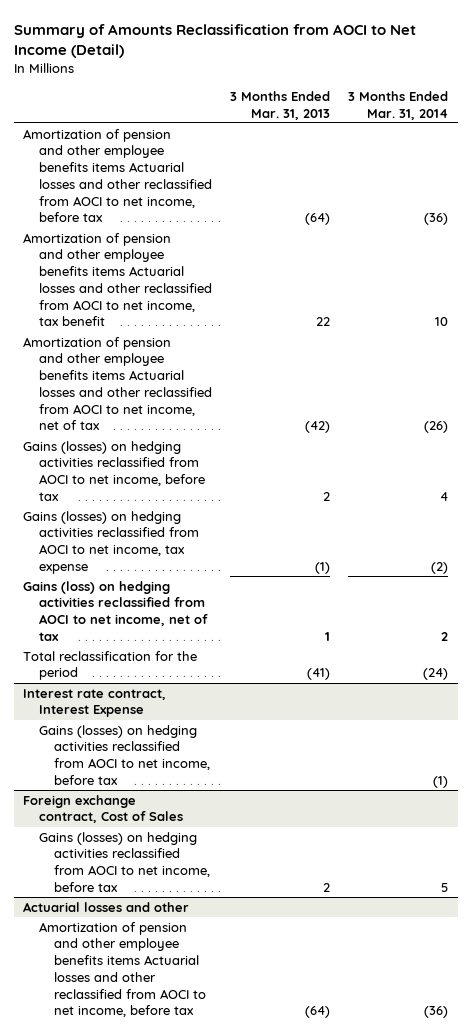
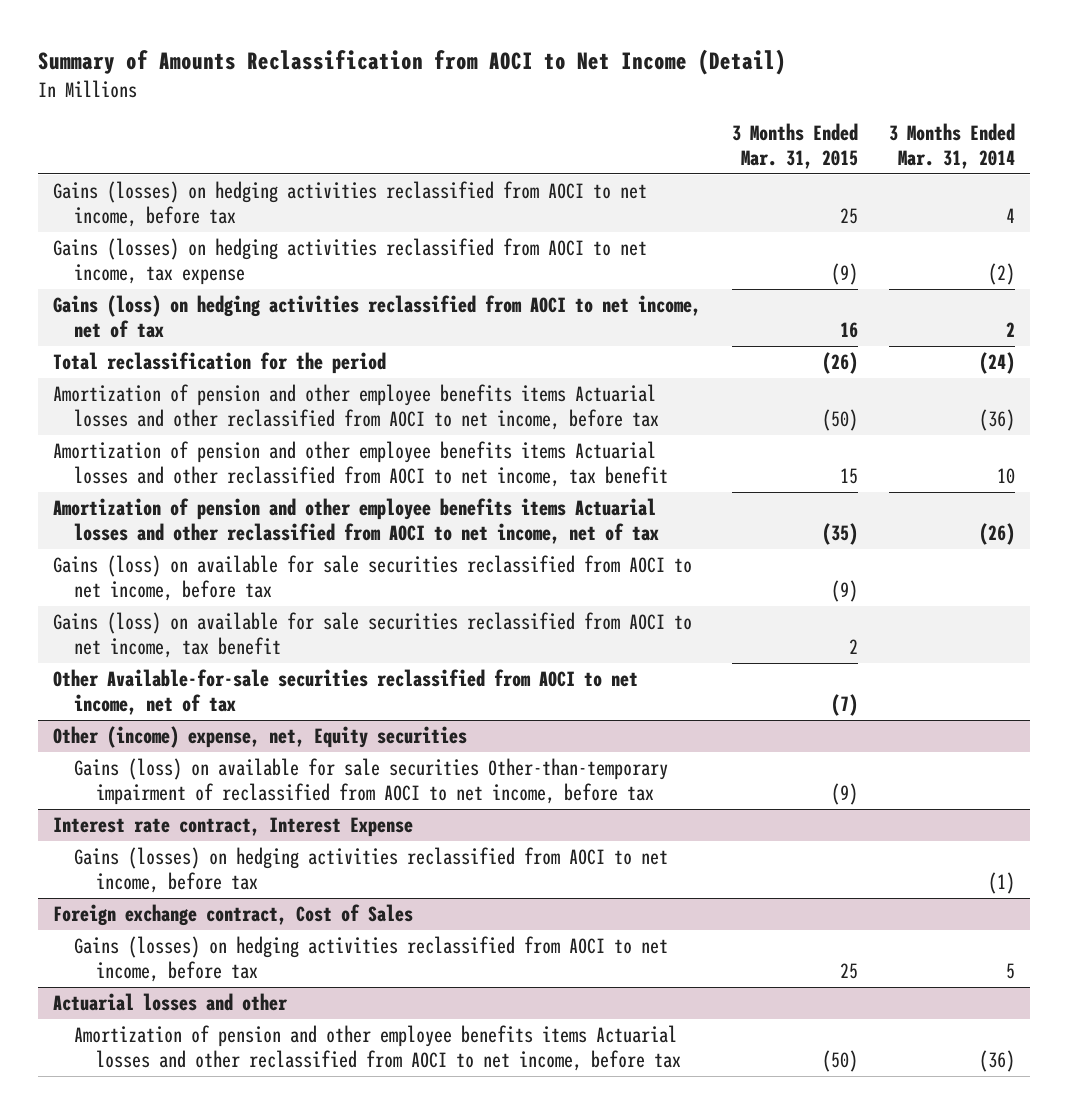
- | 3 Months Ended Mar. 31, 2013 | 3 Months Ended Mar. 31, 2014
+ | 3 Months Ended Mar. 31, 2015 | 3 Months Ended Mar. 31, 2014
moved down: Amortization of pension and other employee benefits items Actuarial losses and other reclassified from AOCI to net income, before tax | (50) | (36)
moved down: Amortization of pension and other employee benefits items Actuarial losses and other reclassified from AOCI to net income, tax benefit | 15 | 10
moved down: Amortization of pension and other employee benefits items Actuarial losses and other reclassified from AOCI to net income, net of tax | (35) | (26)
+ Gains (loss) on available for sale securities reclassified from AOCI to net income, before tax | (9) |
+ Gains (loss) on available for sale securities reclassified from AOCI to net income, tax benefit | 2 |
+ Other Available-for-sale securities reclassified from AOCI to net income, net of tax | (7) |
+ Other (income) expense, net, Equity securities
+ Gains (loss) on available for sale securities Other-than-temporary impairment of reclassified from AOCI to net income, before tax | (9) |

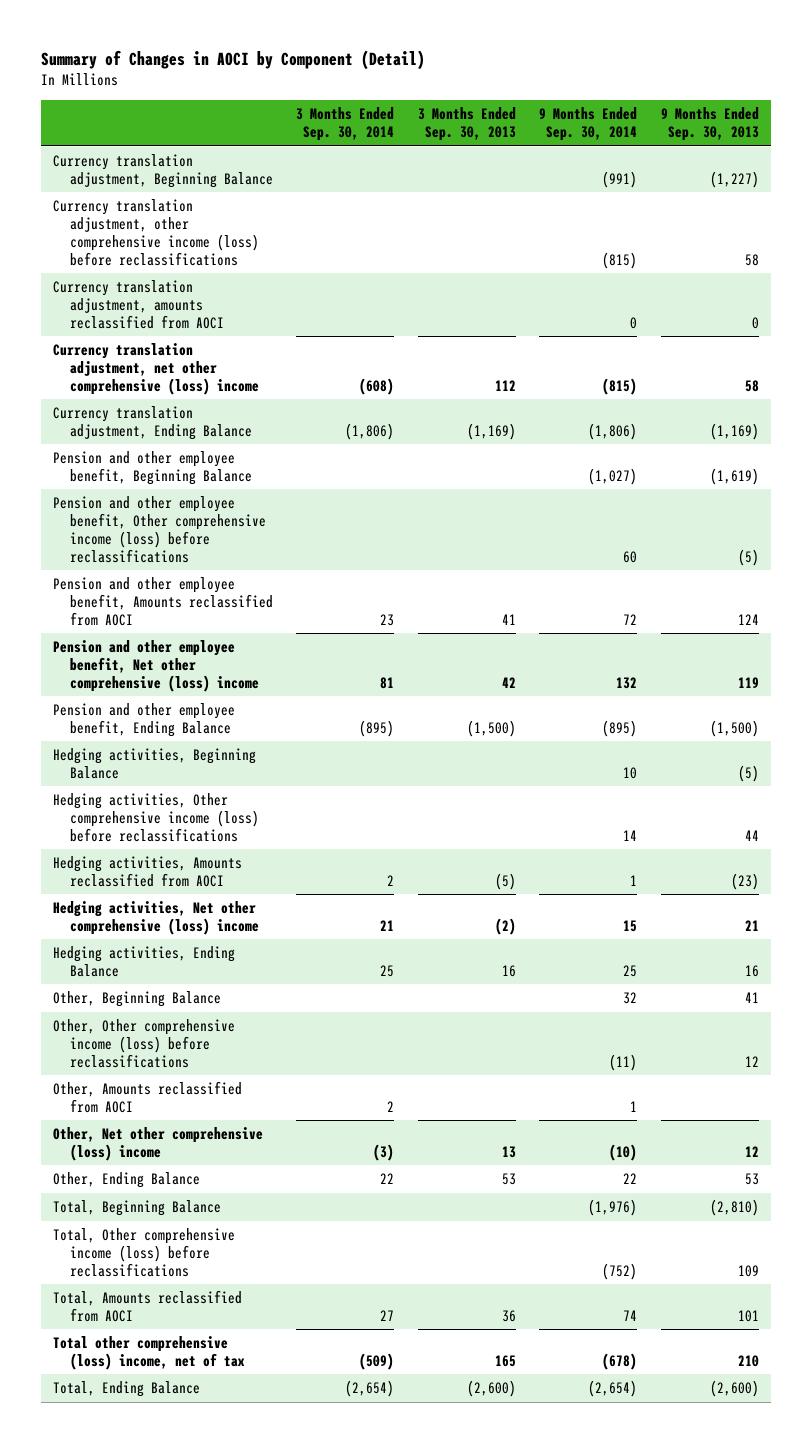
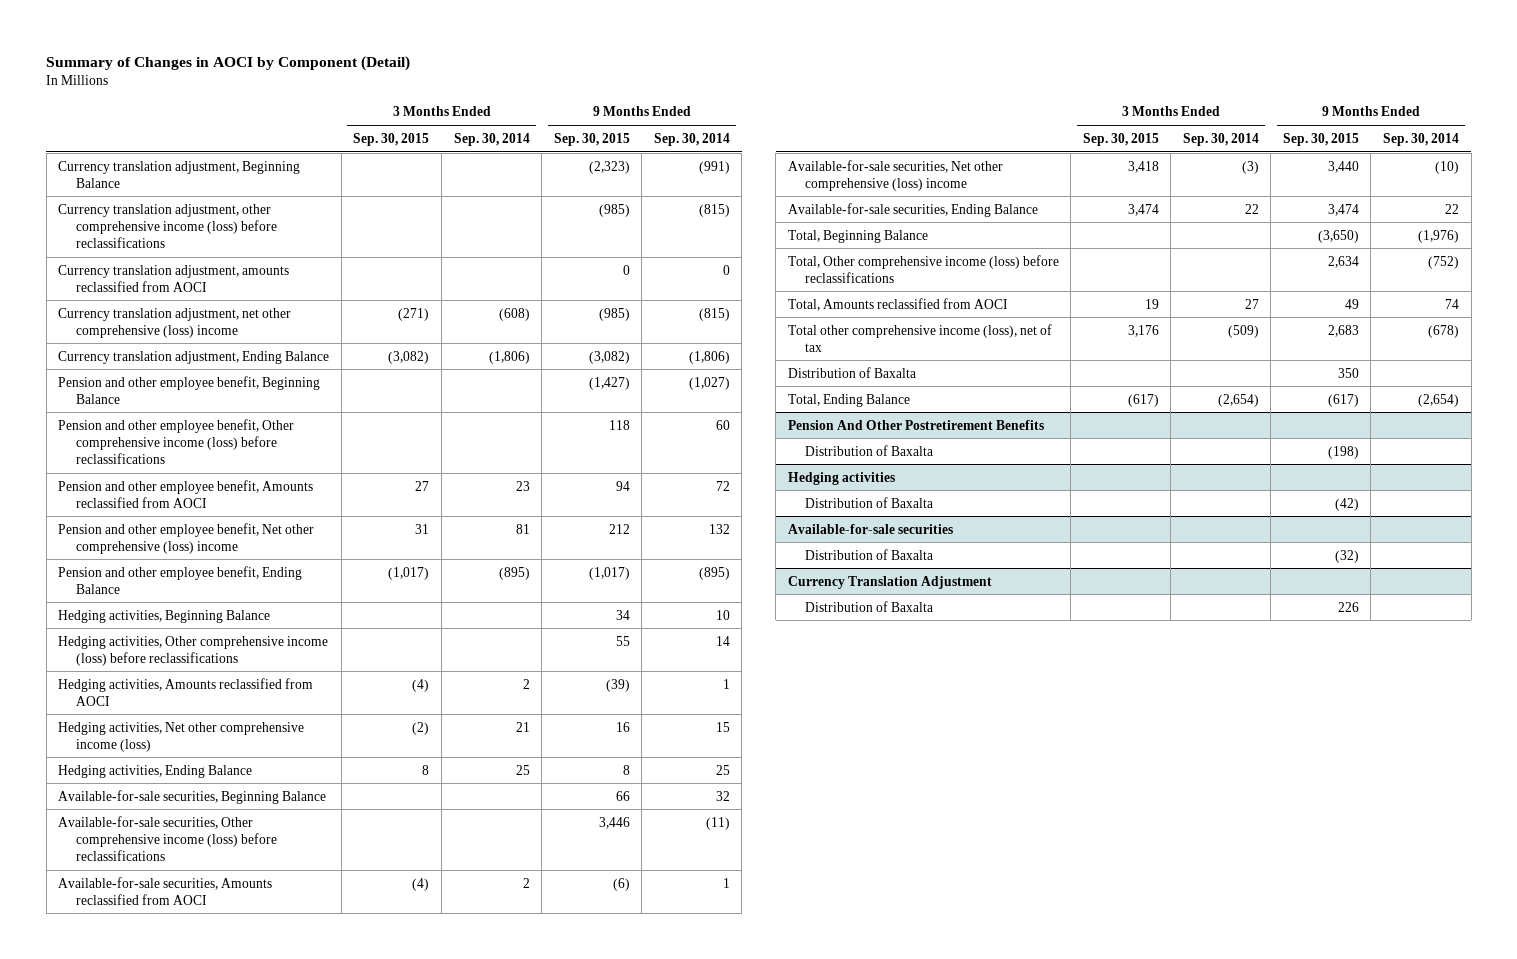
- | 3 Months Ended Sep. 30, 2014 | 3 Months Ended Sep. 30, 2013 | 9 Months Ended Sep. 30, 2014 | 9 Months Ended Sep. 30, 2013
+ | 3 Months Ended Sep. 30, 2015 | 3 Months Ended Sep. 30, 2014 | 9 Months Ended Sep. 30, 2015 | 9 Months Ended Sep. 30, 2014
- Hedging activities, Net other comprehensive (loss) income | 21 | (2) | 15 | 21
+ Hedging activities, Net other comprehensive income (loss) | (2) | 21 | 16 | 15
- Other, Beginning Balance | | | 32 | 41
- Other, Other comprehensive income (loss) before reclassifications | | | (11) | 12
- Other, Amounts reclassified from AOCI | 2 | | 1 |
- Other, Net other comprehensive (loss) income | (3) | 13 | (10) | 12
- Other, Ending Balance | 22 | 53 | 22 | 53
+ Available-for-sale securities, Beginning Balance | | | 66 | 32
+ Available-for-sale securities, Other comprehensive income (loss) before reclassifications | | | 3,446 | (11)
+ Available-for-sale securities, Amounts reclassified from AOCI | (4) | 2 | (6) | 1
+ Available-for-sale securities, Net other comprehensive (loss) income | 3,418 | (3) | 3,440 | (10)
+ Available-for-sale securities, Ending Balance | 3,474 | 22 | 3,474 | 22
- Total other comprehensive (loss) income, net of tax | (509) | 165 | (678) | 210
+ Total other comprehensive income (loss), net of tax | 3,176 | (509) | 2,683 | (678)
+ Distribution of Baxalta | | | 350 |
+ Pension And Other Postretirement Benefits
+ Distribution of Baxalta | | | (198) |
+ Hedging activities
+ Distribution of Baxalta | | | (42) |
+ Available-for-sale securities
+ Distribution of Baxalta | | | (32) |
+ Currency Translation Adjustment
+ Distribution of Baxalta | | | 226 |

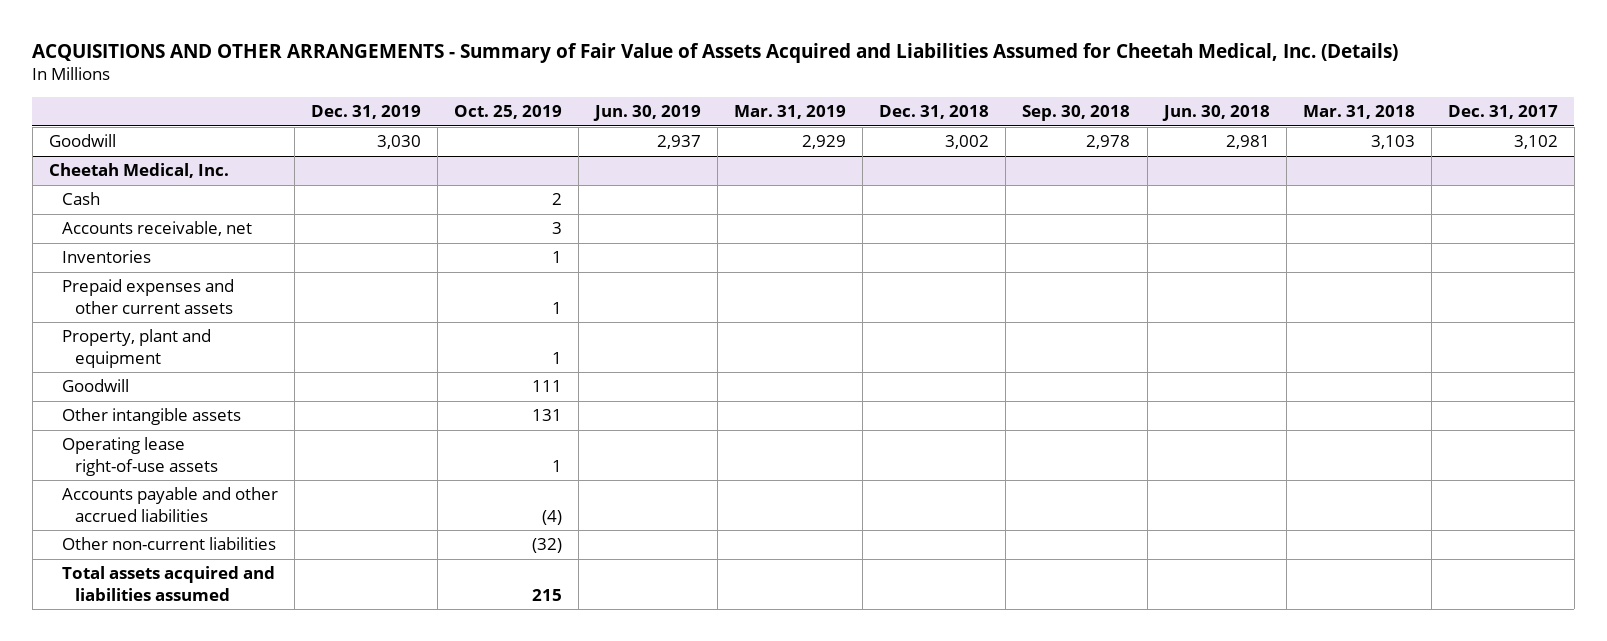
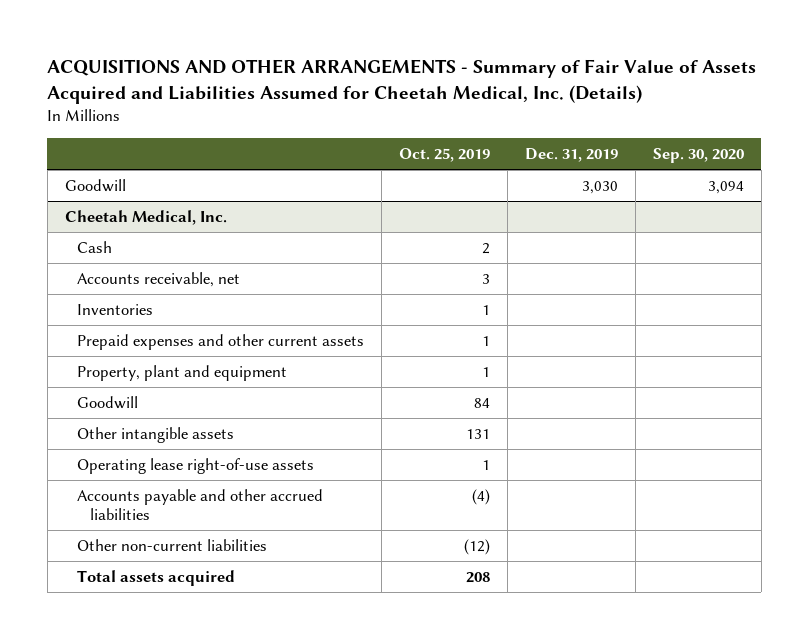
- | Dec. 31, 2019 | Oct. 25, 2019 | Jun. 30, 2019 | Mar. 31, 2019 | Dec. 31, 2018 | Sep. 30, 2018 | Jun. 30, 2018 | Mar. 31, 2018 | Dec. 31, 2017
+ | Oct. 25, 2019 | Dec. 31, 2019 | Sep. 30, 2020
@ Cheetah Medical, Inc.
- Goodwill | | 111 | | | | | | |
+ Goodwill | 84 | |
- Other non-current liabilities | | (32) | | | | | | |
- Total assets acquired and liabilities assumed | | 215 | | | | | | |
+ Other non-current liabilities | (12) | |
+ Total assets acquired | 208 | |

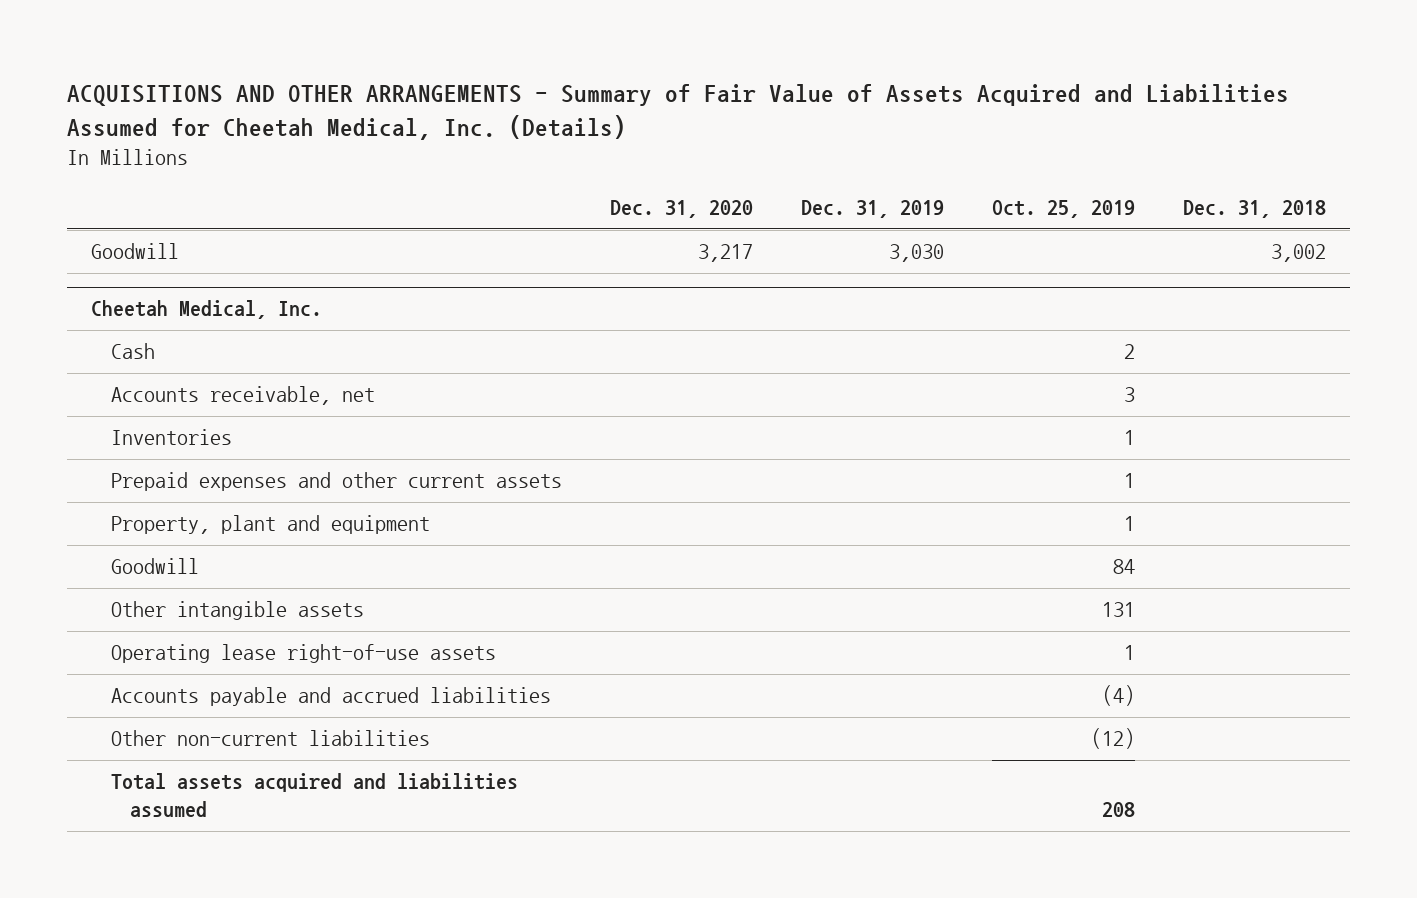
- | Oct. 25, 2019 | Dec. 31, 2019 | Sep. 30, 2020
+ | Dec. 31, 2020 | Dec. 31, 2019 | Oct. 25, 2019 | Dec. 31, 2018
@ Cheetah Medical, Inc.
- Accounts payable and other accrued liabilities | (4) | |
+ Accounts payable and accrued liabilities | | | (4) |
- Total assets acquired | 208 | |
+ Total assets acquired and liabilities assumed | | | 208 |

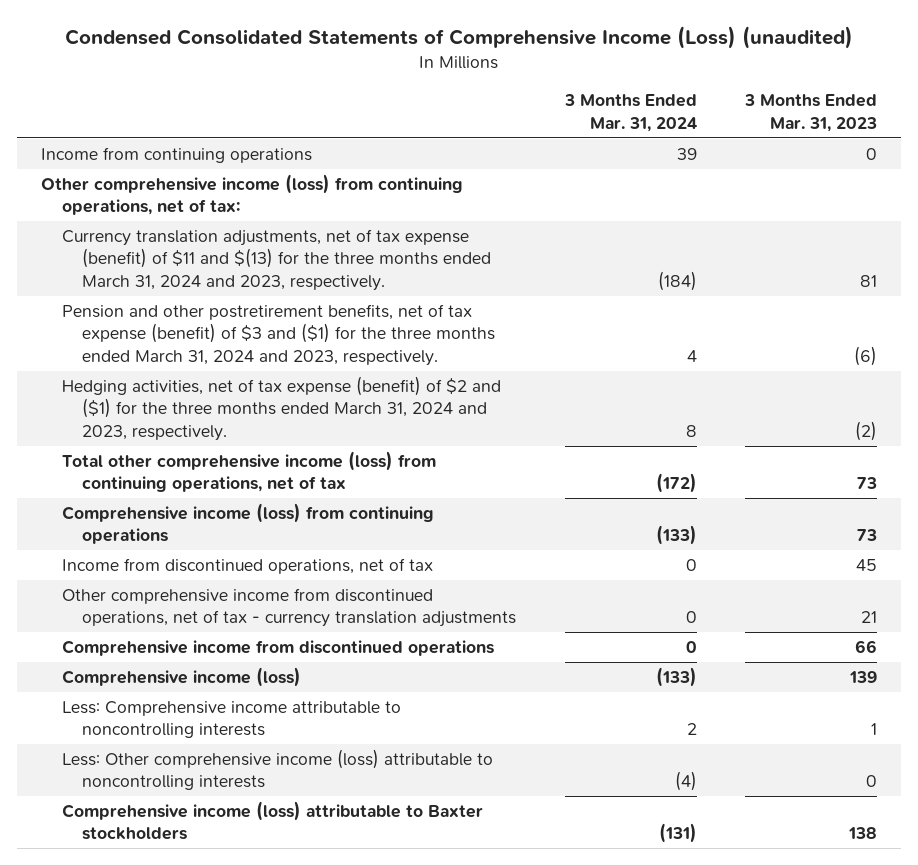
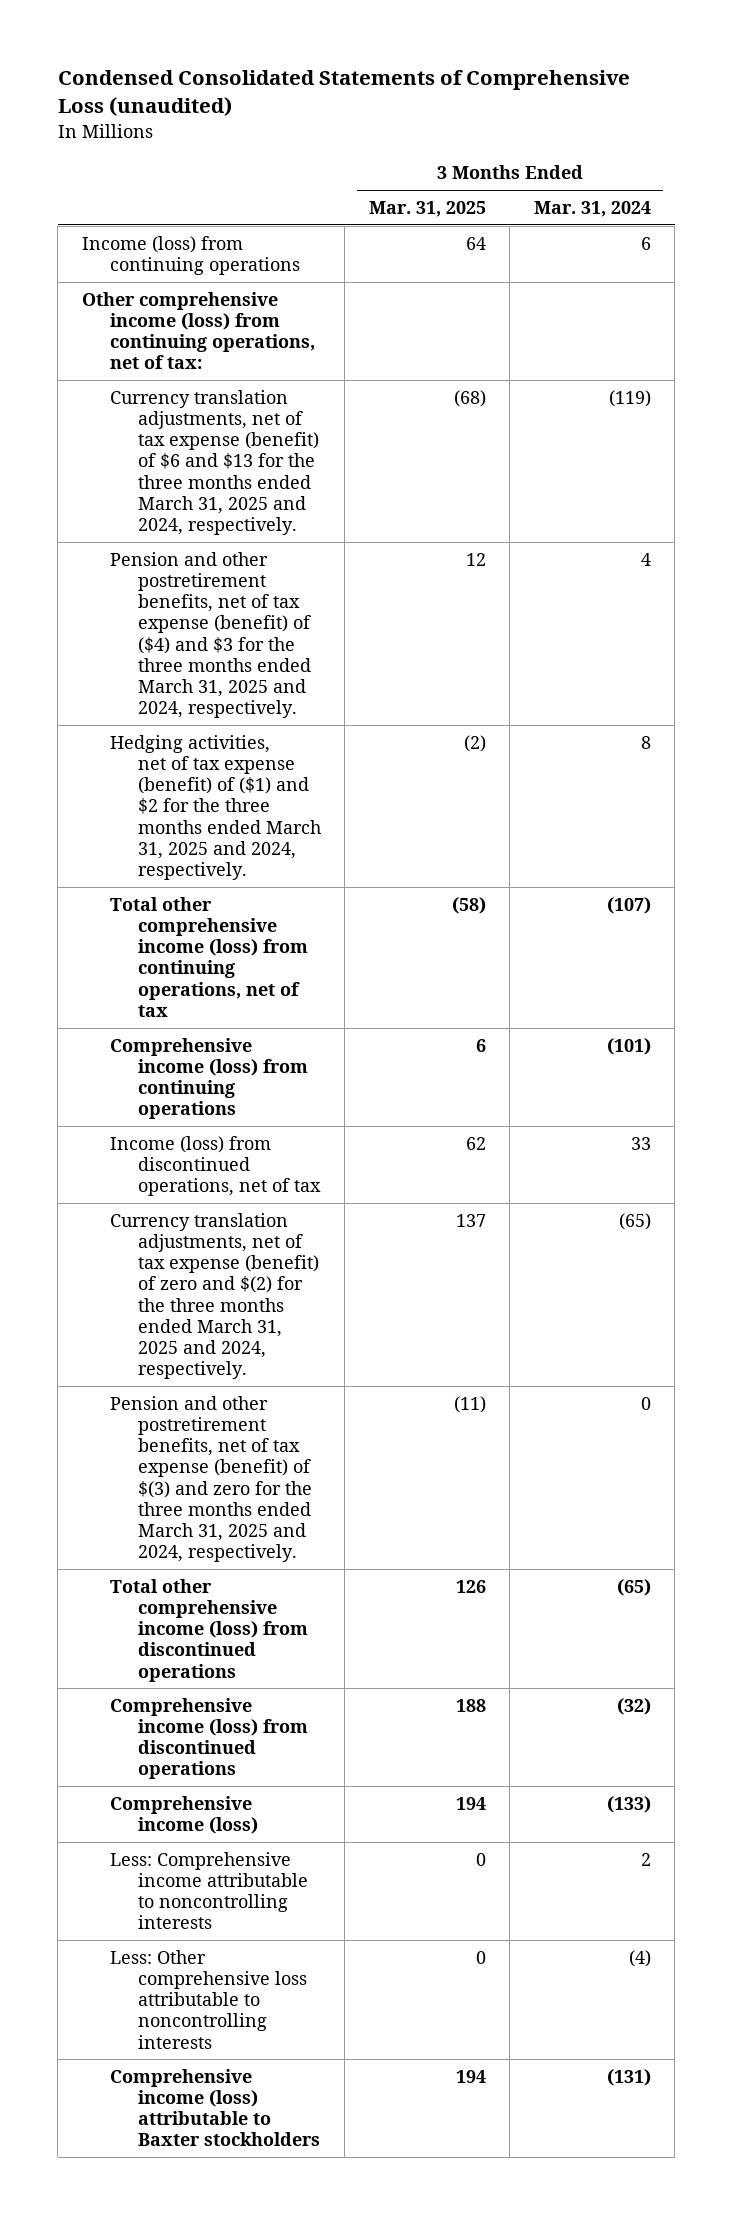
- Condensed Consolidated Statements of Comprehensive Income (Loss) (unaudited)
+ Condensed Consolidated Statements of Comprehensive Loss (unaudited)
- | 3 Months Ended Mar. 31, 2024 | 3 Months Ended Mar. 31, 2023
+ | 3 Months Ended Mar. 31, 2025 | 3 Months Ended Mar. 31, 2024
- Income from continuing operations | 39 | 0
+ Income (loss) from continuing operations | 64 | 6
- Currency translation adjustments, net of tax expense (benefit) of $11 and $(13) for the three months ended March 31, 2024 and 2023, respectively. | (184) | 81
- Pension and other postretirement benefits, net of tax expense (benefit) of $3 and ($1) for the three months ended March 31, 2024 and 2023, respectively. | 4 | (6)
- Hedging activities, net of tax expense (benefit) of $2 and ($1) for the three months ended March 31, 2024 and 2023, respectively. | 8 | (2)
- Total other comprehensive income (loss) from continuing operations, net of tax | (172) | 73
- Comprehensive income (loss) from continuing operations | (133) | 73
- Income from discontinued operations, net of tax | 0 | 45
- Other comprehensive income from discontinued operations, net of tax - currency translation adjustments | 0 | 21
- Comprehensive income from discontinued operations | 0 | 66
+ Currency translation adjustments, net of tax expense (benefit) of $6 and $13 for the three months ended March 31, 2025 and 2024, respectively. | (68) | (119)
+ Pension and other postretirement benefits, net of tax expense (benefit) of ($4) and $3 for the three months ended March 31, 2025 and 2024, respectively. | 12 | 4
+ Hedging activities, net of tax expense (benefit) of ($1) and $2 for the three months ended March 31, 2025 and 2024, respectively. | (2) | 8
+ Total other comprehensive income (loss) from continuing operations, net of tax | (58) | (107)
+ Comprehensive income (loss) from continuing operations | 6 | (101)
+ Income (loss) from discontinued operations, net of tax | 62 | 33
+ Currency translation adjustments, net of tax expense (benefit) of zero and $(2) for the three months ended March 31, 2025 and 2024, respectively. | 137 | (65)
+ Pension and other postretirement benefits, net of tax expense (benefit) of $(3) and zero for the three months ended March 31, 2025 and 2024, respectively. | (11) | 0
+ Total other comprehensive income (loss) from discontinued operations | 126 | (65)
+ Comprehensive income (loss) from discontinued operations | 188 | (32)
- Less: Other comprehensive income (loss) attributable to noncontrolling interests | (4) | 0
+ Less: Other comprehensive loss attributable to noncontrolling interests | 0 | (4)

